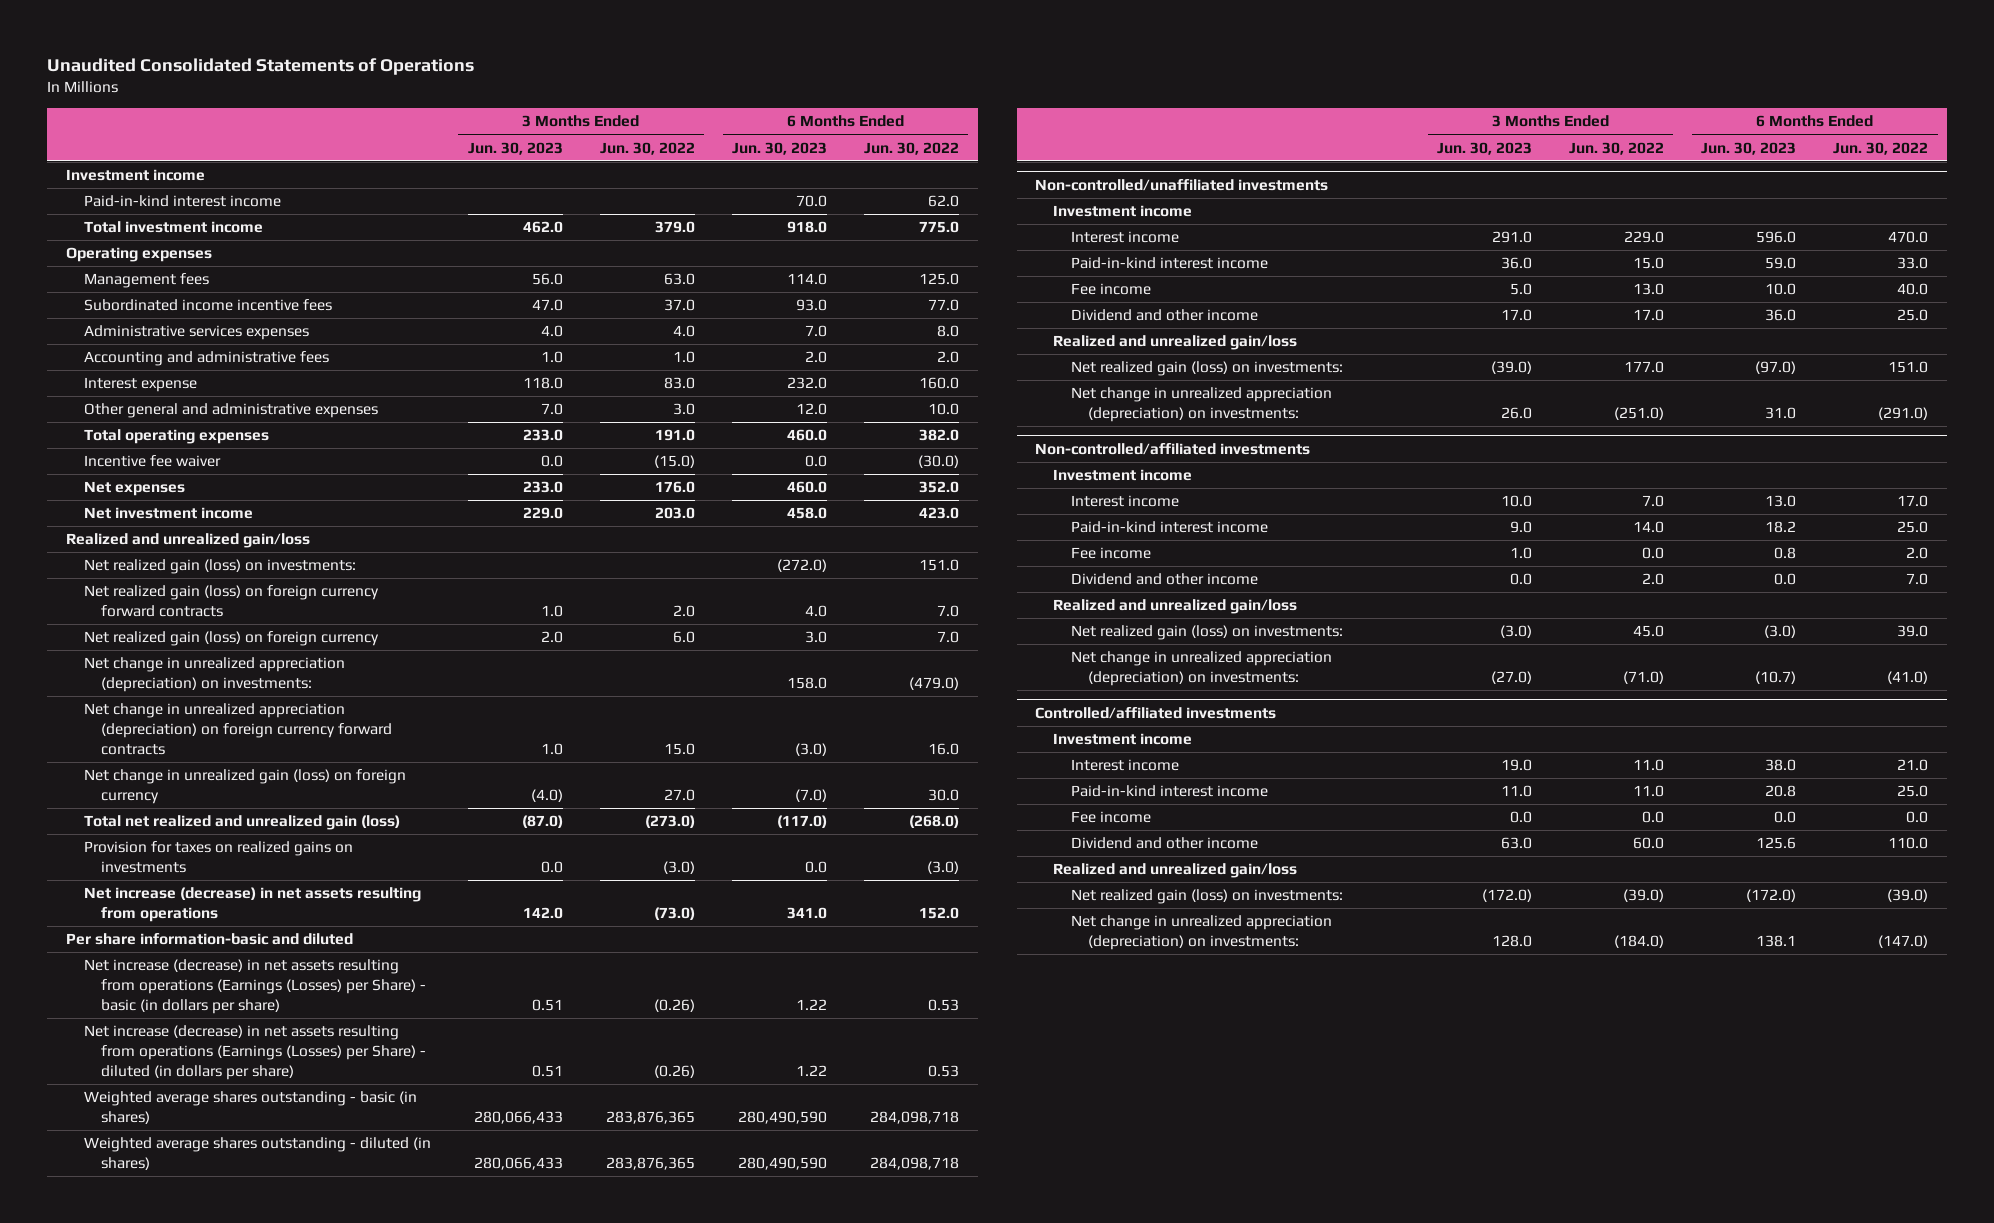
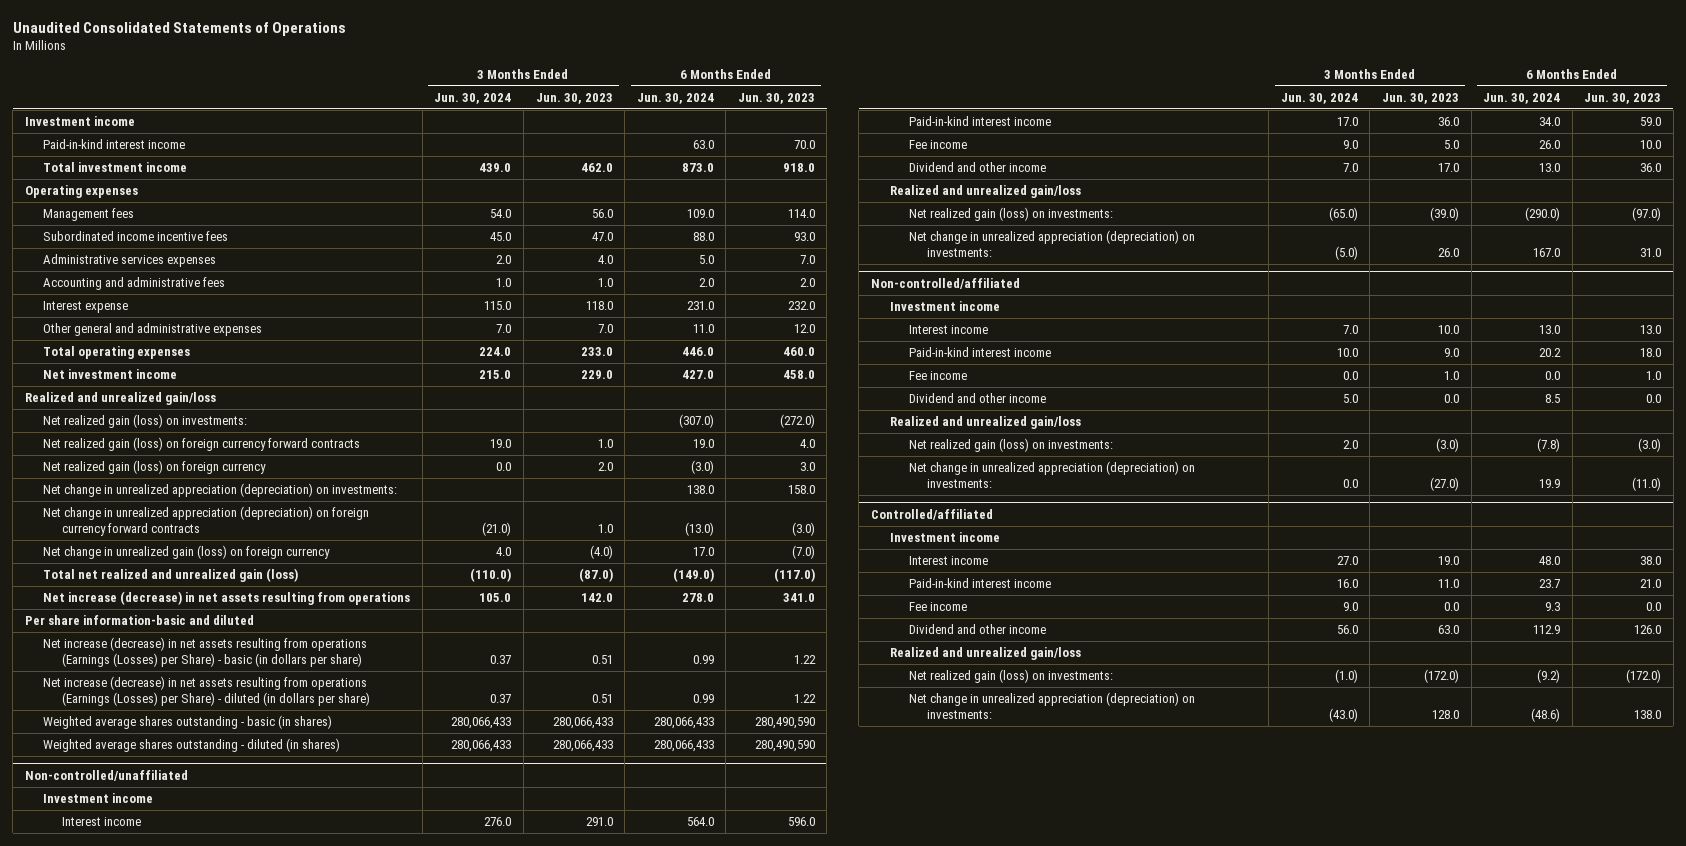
- | 3 Months Ended Jun. 30, 2023 | 3 Months Ended Jun. 30, 2022 | 6 Months Ended Jun. 30, 2023 | 6 Months Ended Jun. 30, 2022
+ | 3 Months Ended Jun. 30, 2024 | 3 Months Ended Jun. 30, 2023 | 6 Months Ended Jun. 30, 2024 | 6 Months Ended Jun. 30, 2023
- Incentive fee waiver | 0.0 | (15.0) | 0.0 | (30.0)
- Net expenses | 233.0 | 176.0 | 460.0 | 352.0
- Provision for taxes on realized gains on investments | 0.0 | (3.0) | 0.0 | (3.0)
- Non-controlled/unaffiliated investments
+ Non-controlled/unaffiliated
- Non-controlled/affiliated investments
+ Non-controlled/affiliated
- Paid-in-kind interest income | 9.0 | 14.0 | 18.2 | 25.0
- Fee income | 1.0 | 0.0 | 0.8 | 2.0
+ Paid-in-kind interest income | 10.0 | 9.0 | 20.2 | 18.0
+ Fee income | 0.0 | 1.0 | 0.0 | 1.0
- Net change in unrealized appreciation (depreciation) on investments: | (27.0) | (71.0) | (10.7) | (41.0)
- Controlled/affiliated investments
+ Net change in unrealized appreciation (depreciation) on investments: | 0.0 | (27.0) | 19.9 | (11.0)
+ Controlled/affiliated
- Paid-in-kind interest income | 11.0 | 11.0 | 20.8 | 25.0
+ Paid-in-kind interest income | 16.0 | 11.0 | 23.7 | 21.0
- Dividend and other income | 63.0 | 60.0 | 125.6 | 110.0
+ Dividend and other income | 56.0 | 63.0 | 112.9 | 126.0
- Net change in unrealized appreciation (depreciation) on investments: | 128.0 | (184.0) | 138.1 | (147.0)
+ Net change in unrealized appreciation (depreciation) on investments: | (43.0) | 128.0 | (48.6) | 138.0

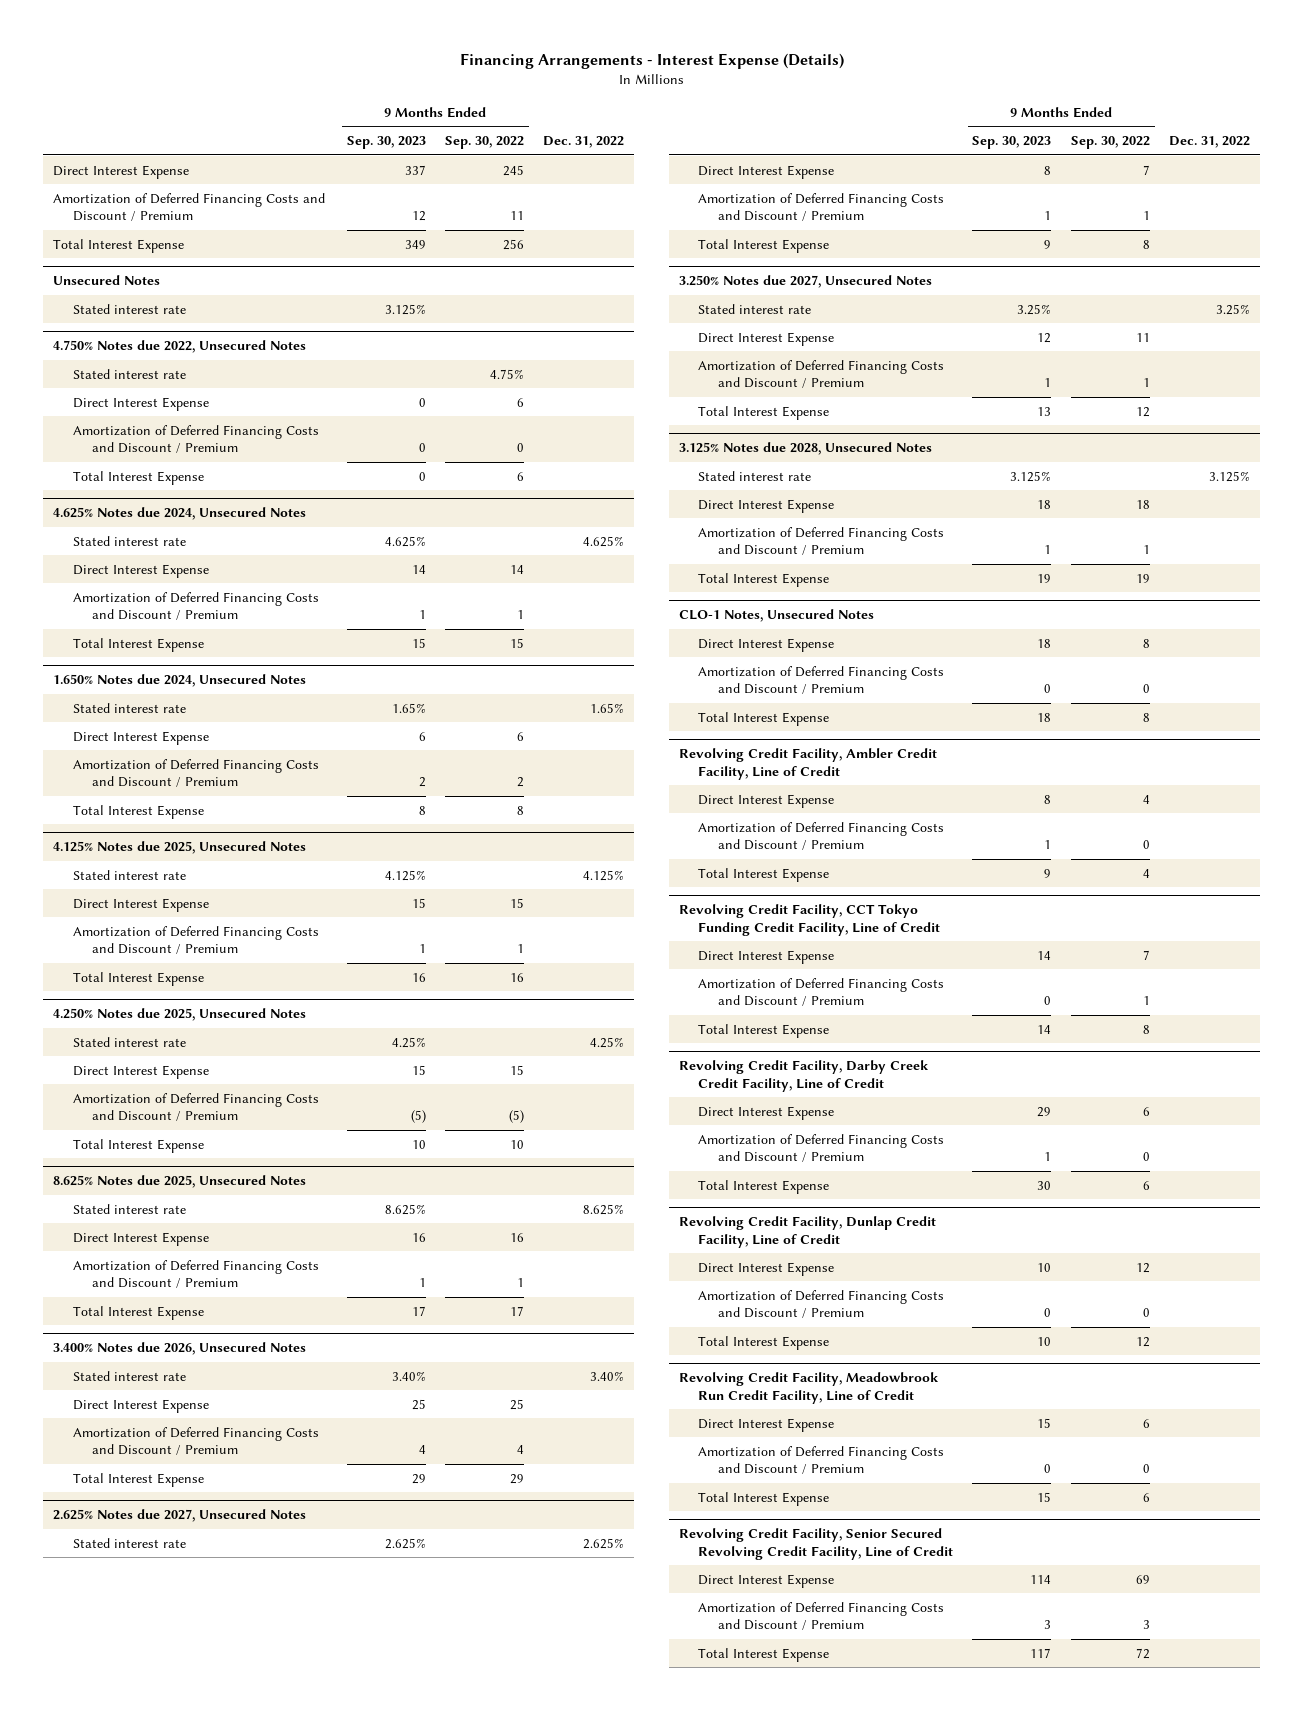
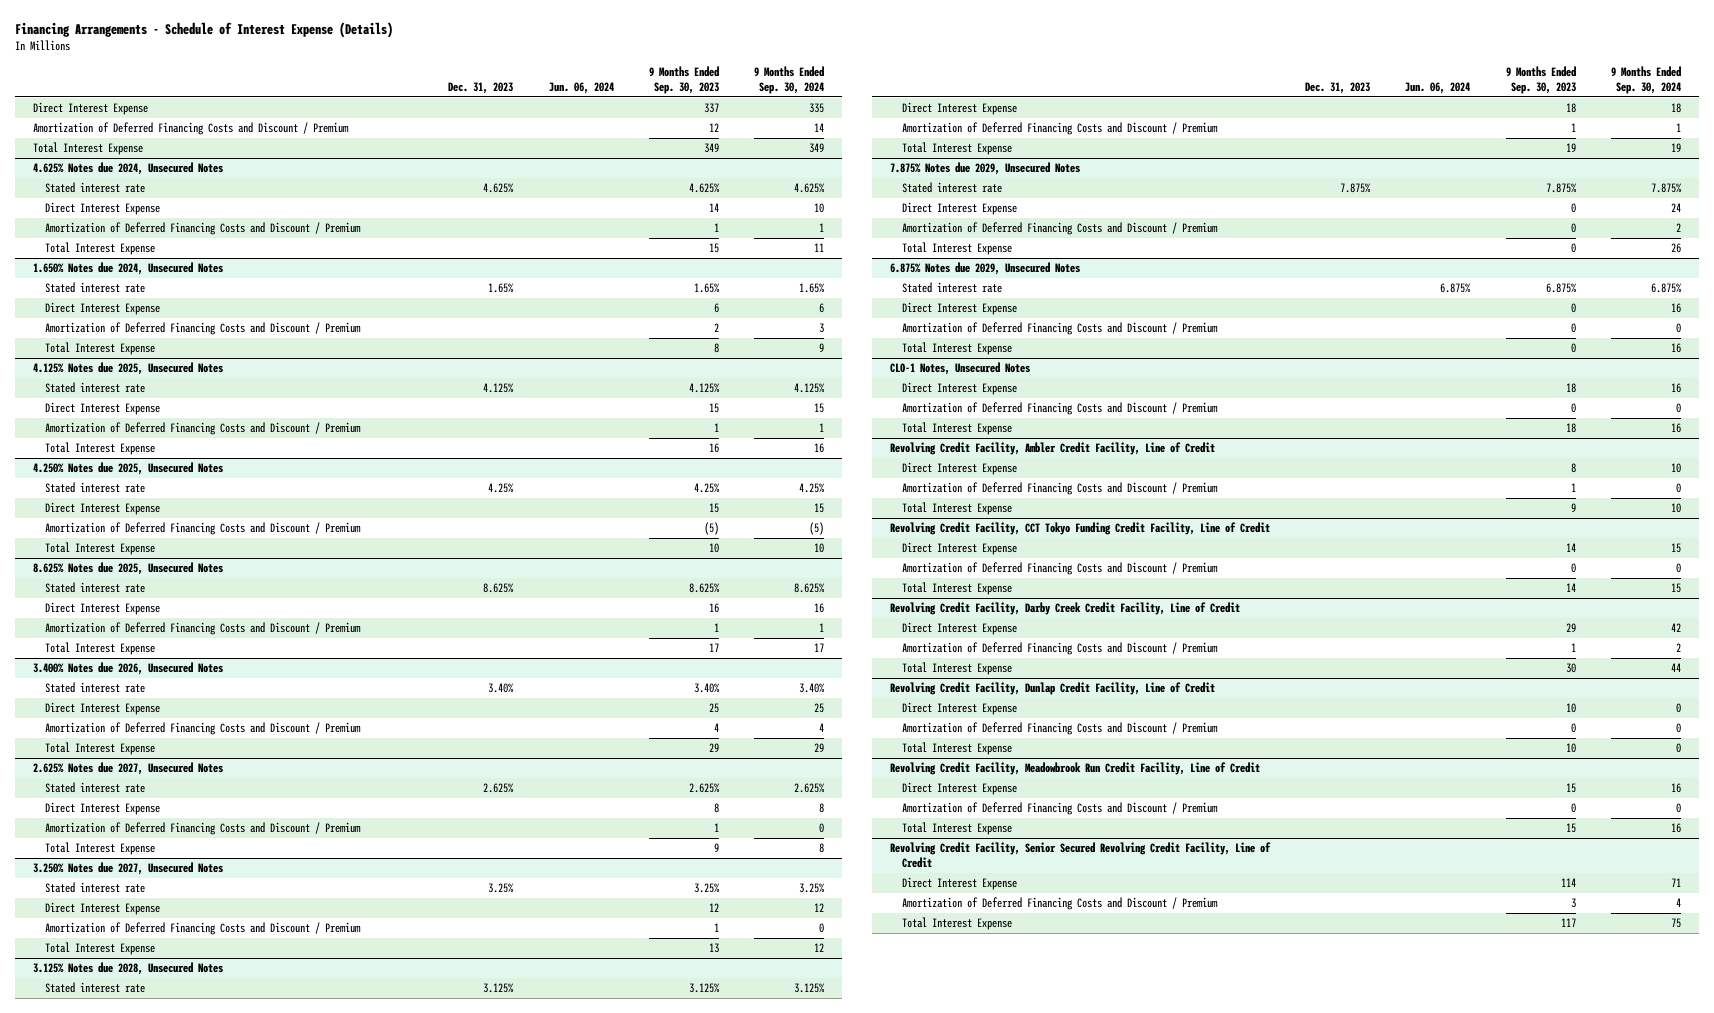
- Financing Arrangements - Interest Expense (Details)
+ Financing Arrangements - Schedule of Interest Expense (Details)
- | 9 Months Ended Sep. 30, 2023 | 9 Months Ended Sep. 30, 2022 | Dec. 31, 2022
+ | Dec. 31, 2023 | Jun. 06, 2024 | 9 Months Ended Sep. 30, 2023 | 9 Months Ended Sep. 30, 2024
- Unsecured Notes
- Stated interest rate | 3.125% | |
- 4.750% Notes due 2022, Unsecured Notes
- Stated interest rate | | 4.75% |
- Direct Interest Expense | 0 | 6 |
- Amortization of Deferred Financing Costs and Discount / Premium | 0 | 0 |
- Total Interest Expense | 0 | 6 |
+ 7.875% Notes due 2029, Unsecured Notes
+ Stated interest rate | 7.875% | | 7.875% | 7.875%
+ Direct Interest Expense | | | 0 | 24
+ Amortization of Deferred Financing Costs and Discount / Premium | | | 0 | 2
+ Total Interest Expense | | | 0 | 26
+ 6.875% Notes due 2029, Unsecured Notes
+ Stated interest rate | | 6.875% | 6.875% | 6.875%
+ Direct Interest Expense | | | 0 | 16
+ Amortization of Deferred Financing Costs and Discount / Premium | | | 0 | 0
+ Total Interest Expense | | | 0 | 16

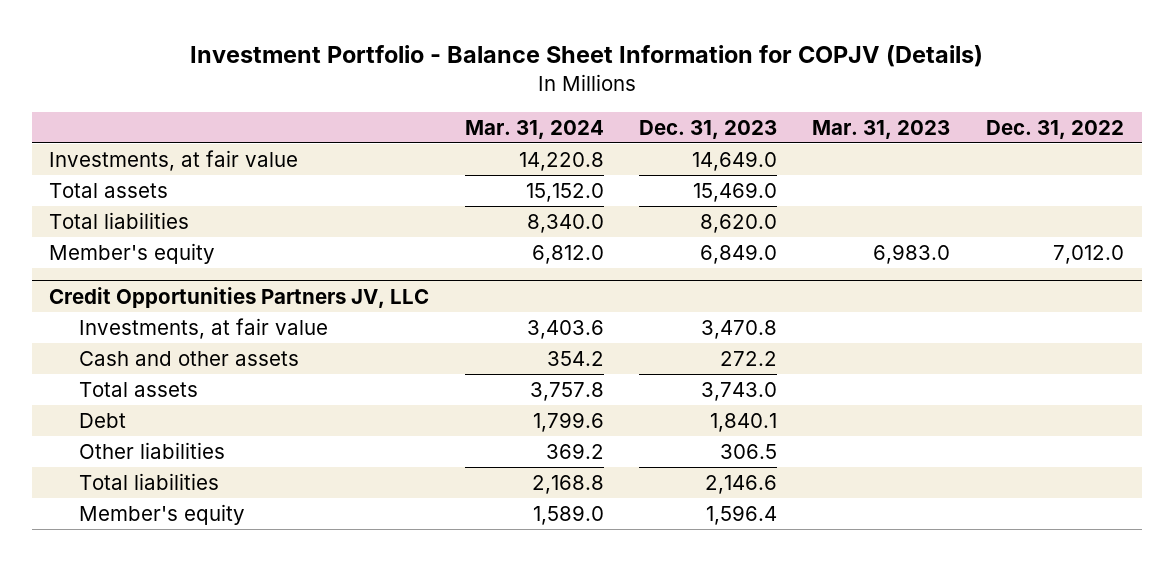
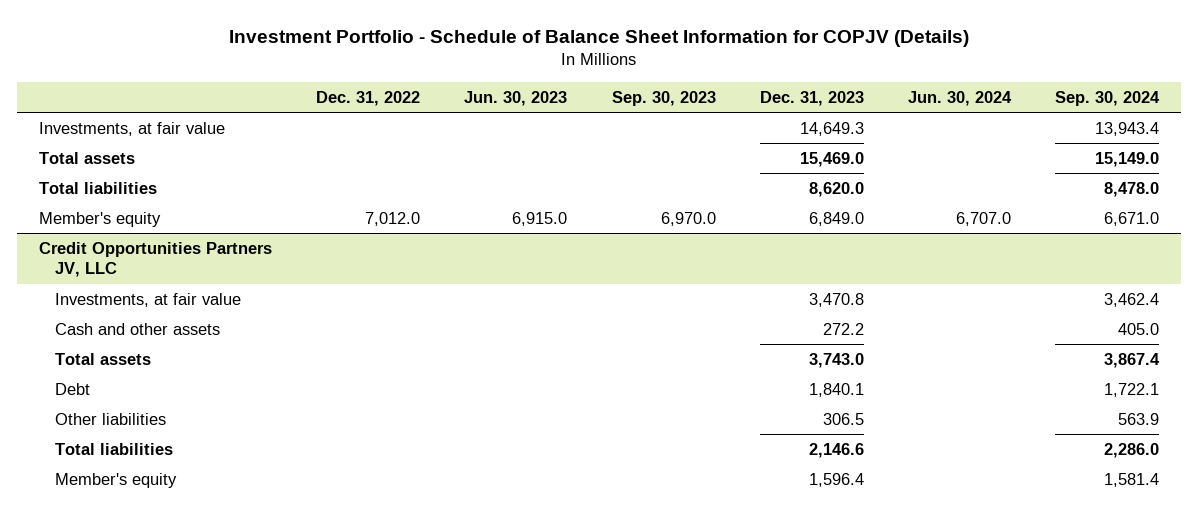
- Investment Portfolio - Balance Sheet Information for COPJV (Details)
+ Investment Portfolio - Schedule of Balance Sheet Information for COPJV (Details)
- | Mar. 31, 2024 | Dec. 31, 2023 | Mar. 31, 2023 | Dec. 31, 2022
+ | Dec. 31, 2022 | Jun. 30, 2023 | Sep. 30, 2023 | Dec. 31, 2023 | Jun. 30, 2024 | Sep. 30, 2024
- Investments, at fair value | 14,220.8 | 14,649.0 | |
+ Investments, at fair value | | | | 14,649.3 | | 13,943.4

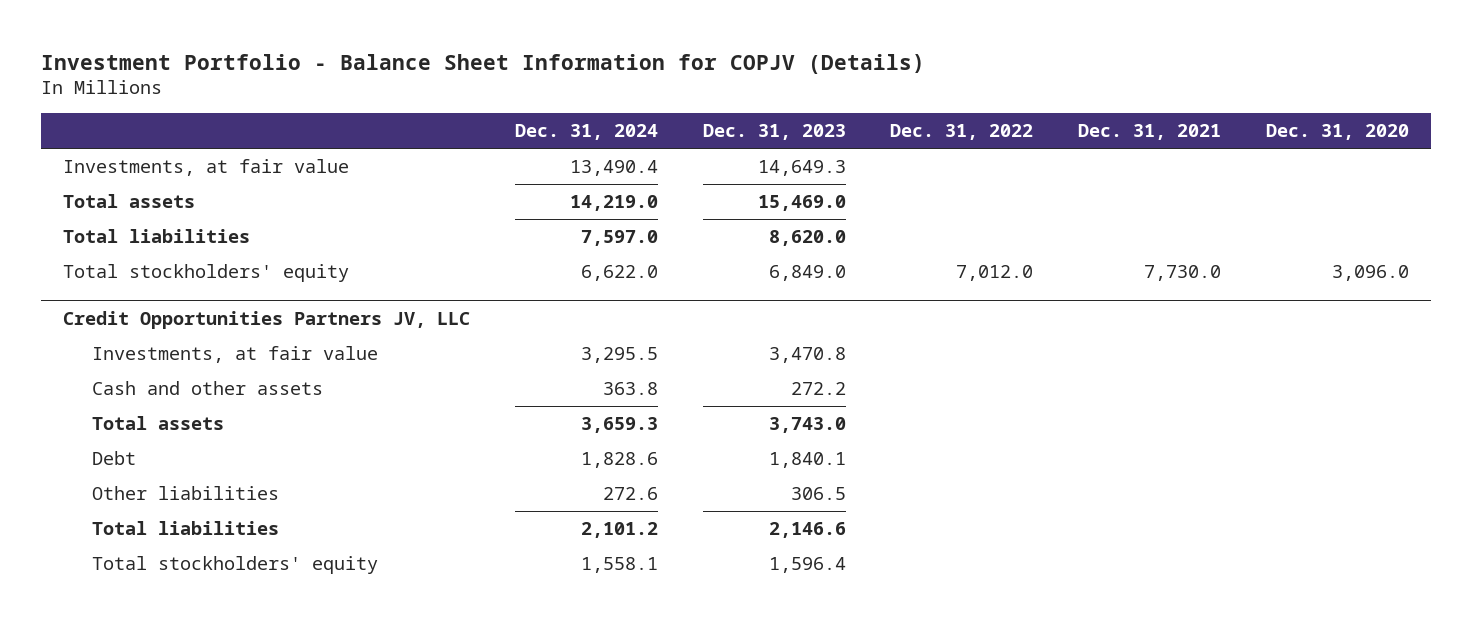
- Investment Portfolio - Schedule of Balance Sheet Information for COPJV (Details)
+ Investment Portfolio - Balance Sheet Information for COPJV (Details)
- | Dec. 31, 2022 | Jun. 30, 2023 | Sep. 30, 2023 | Dec. 31, 2023 | Jun. 30, 2024 | Sep. 30, 2024
+ | Dec. 31, 2024 | Dec. 31, 2023 | Dec. 31, 2022 | Dec. 31, 2021 | Dec. 31, 2020
- Member's equity | 7,012.0 | 6,915.0 | 6,970.0 | 6,849.0 | 6,707.0 | 6,671.0
+ Total stockholders' equity | 6,622.0 | 6,849.0 | 7,012.0 | 7,730.0 | 3,096.0
@ Credit Opportunities Partners JV, LLC
- Member's equity | | | | 1,596.4 | | 1,581.4
+ Total stockholders' equity | 1,558.1 | 1,596.4 | | |

